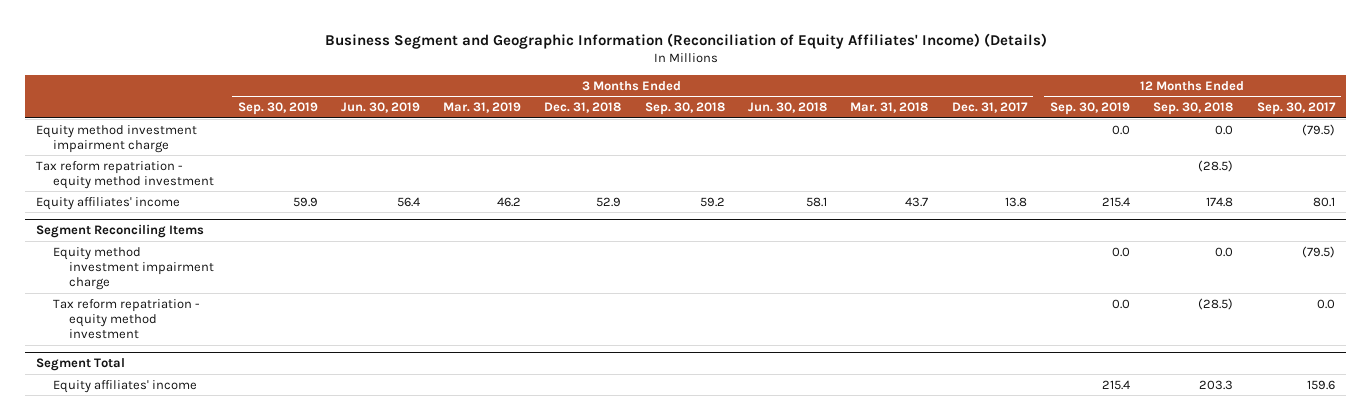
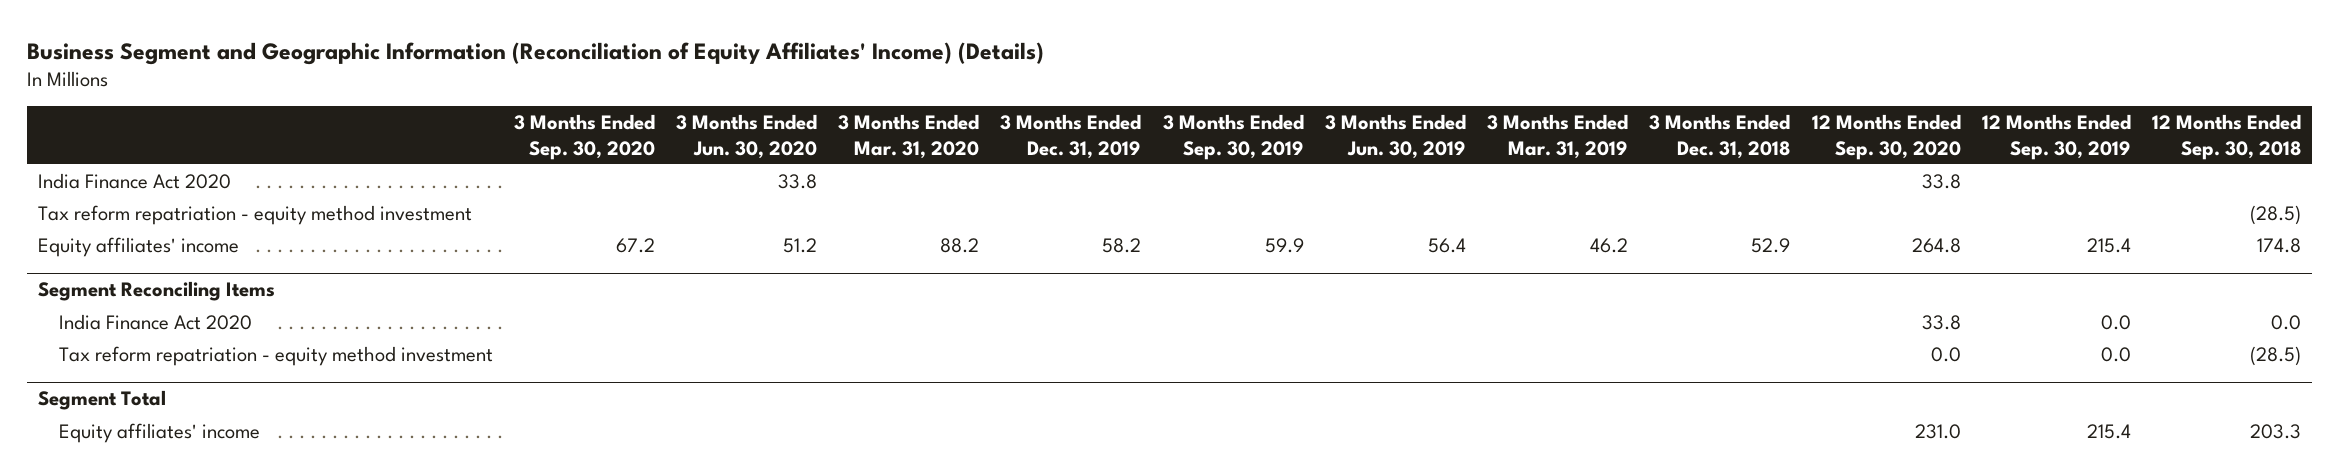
- | 3 Months Ended Sep. 30, 2019 | 3 Months Ended Jun. 30, 2019 | 3 Months Ended Mar. 31, 2019 | 3 Months Ended Dec. 31, 2018 | 3 Months Ended Sep. 30, 2018 | 3 Months Ended Jun. 30, 2018 | 3 Months Ended Mar. 31, 2018 | 3 Months Ended Dec. 31, 2017 | 12 Months Ended Sep. 30, 2019 | 12 Months Ended Sep. 30, 2018 | 12 Months Ended Sep. 30, 2017
+ | 3 Months Ended Sep. 30, 2020 | 3 Months Ended Jun. 30, 2020 | 3 Months Ended Mar. 31, 2020 | 3 Months Ended Dec. 31, 2019 | 3 Months Ended Sep. 30, 2019 | 3 Months Ended Jun. 30, 2019 | 3 Months Ended Mar. 31, 2019 | 3 Months Ended Dec. 31, 2018 | 12 Months Ended Sep. 30, 2020 | 12 Months Ended Sep. 30, 2019 | 12 Months Ended Sep. 30, 2018
- Equity method investment impairment charge | | | | | | | | | 0.0 | 0.0 | (79.5)
+ India Finance Act 2020 | | 33.8 | | | | | | | 33.8 | |
@ Segment Reconciling Items
- Equity method investment impairment charge | | | | | | | | | 0.0 | 0.0 | (79.5)
+ India Finance Act 2020 | | | | | | | | | 33.8 | 0.0 | 0.0

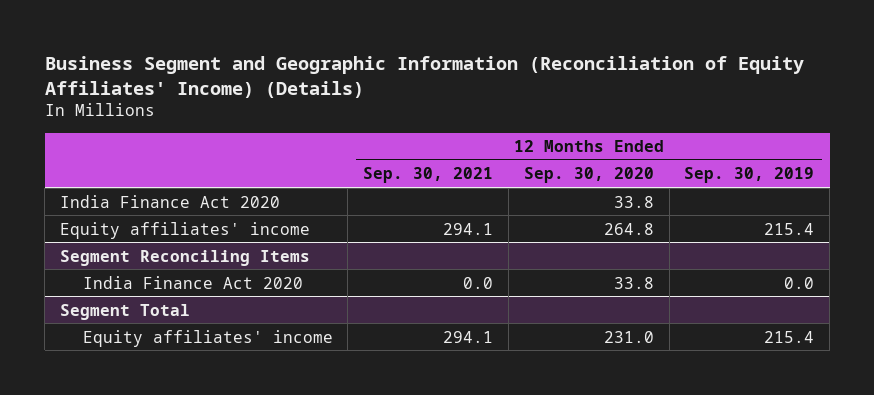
- | 3 Months Ended Sep. 30, 2020 | 3 Months Ended Jun. 30, 2020 | 3 Months Ended Mar. 31, 2020 | 3 Months Ended Dec. 31, 2019 | 3 Months Ended Sep. 30, 2019 | 3 Months Ended Jun. 30, 2019 | 3 Months Ended Mar. 31, 2019 | 3 Months Ended Dec. 31, 2018 | 12 Months Ended Sep. 30, 2020 | 12 Months Ended Sep. 30, 2019 | 12 Months Ended Sep. 30, 2018
+ | 12 Months Ended Sep. 30, 2021 | 12 Months Ended Sep. 30, 2020 | 12 Months Ended Sep. 30, 2019
- Tax reform repatriation - equity method investment | | | | | | | | | | | (28.5)
@ Segment Reconciling Items
- Tax reform repatriation - equity method investment | | | | | | | | | 0.0 | 0.0 | (28.5)

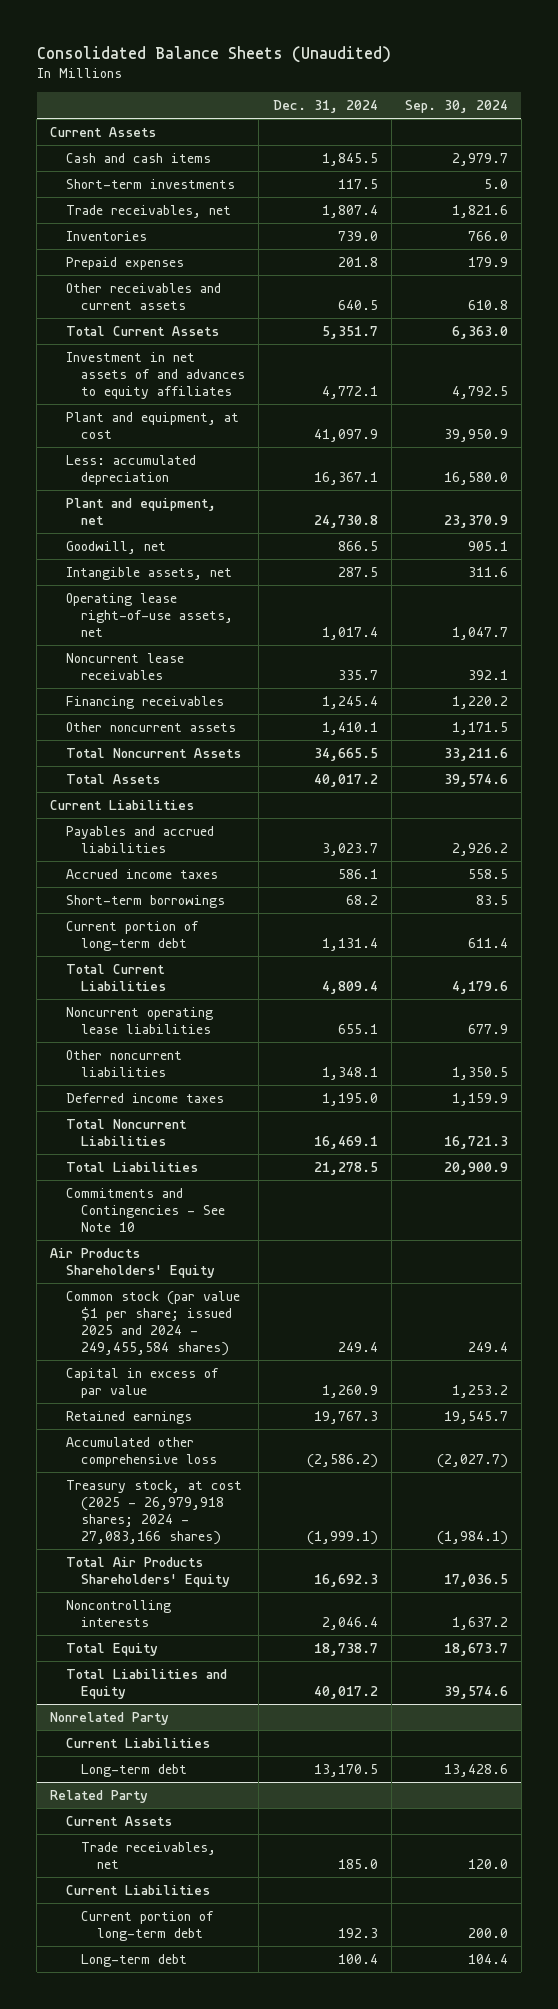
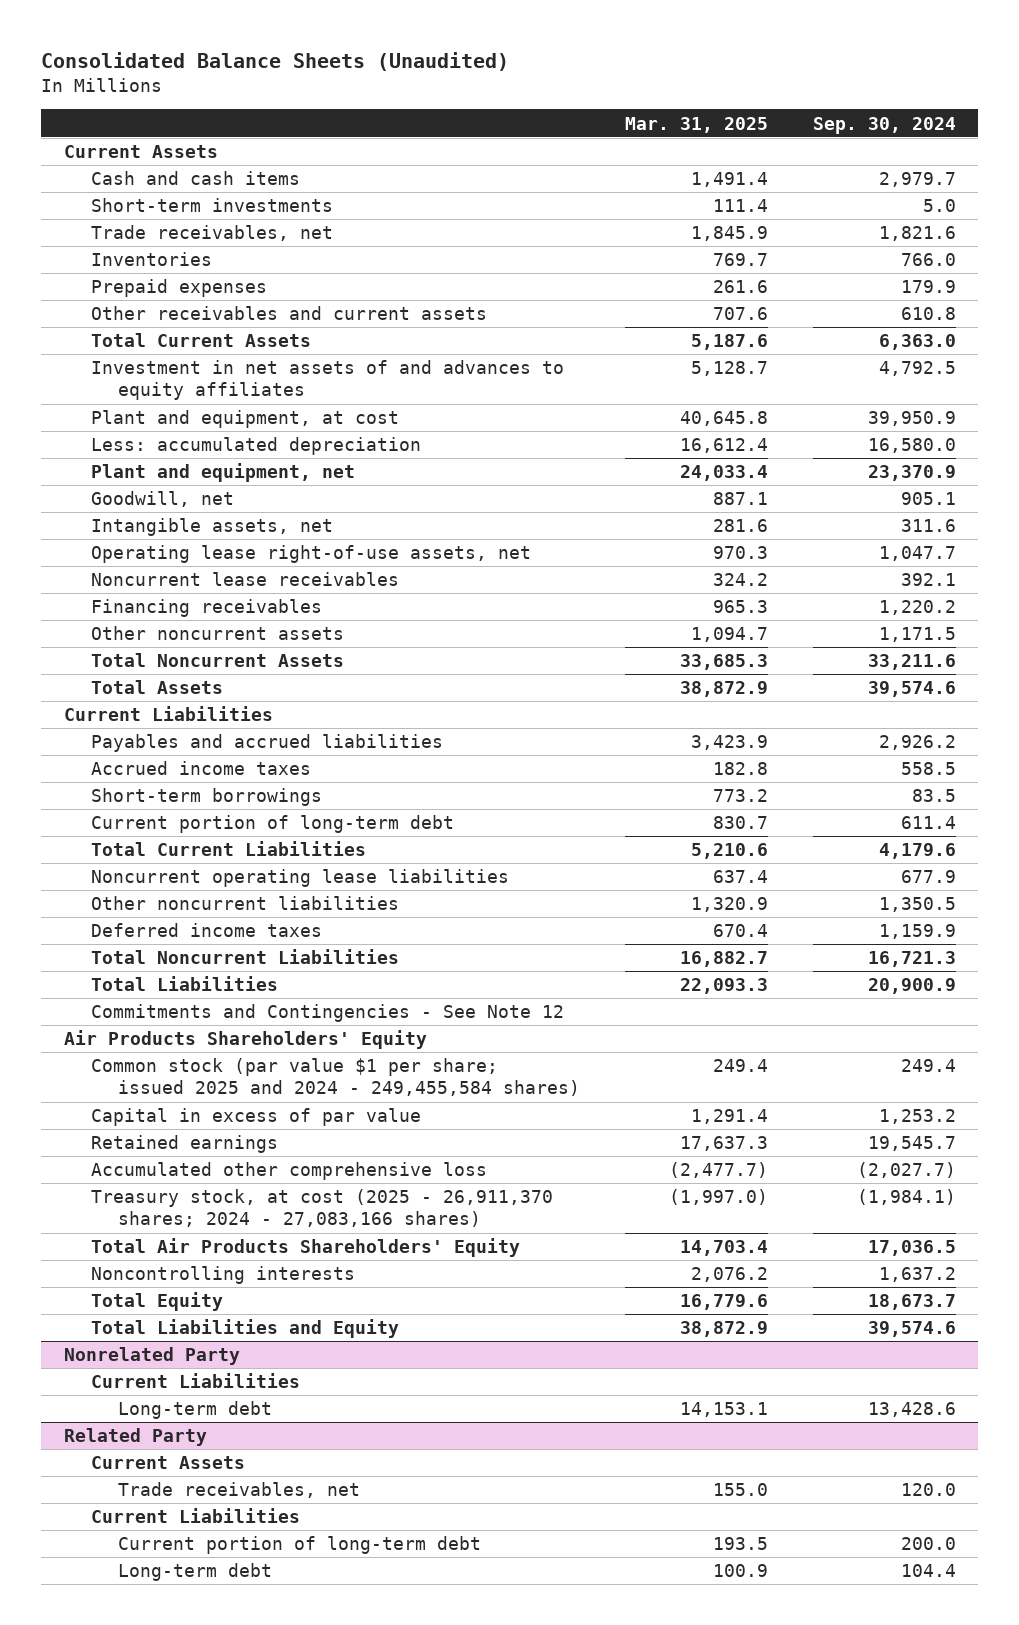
- | Dec. 31, 2024 | Sep. 30, 2024
+ | Mar. 31, 2025 | Sep. 30, 2024
- Commitments and Contingencies - See Note 10
+ Commitments and Contingencies - See Note 12
- Treasury stock, at cost (2025 - 26,979,918 shares; 2024 - 27,083,166 shares) | (1,999.1) | (1,984.1)
+ Treasury stock, at cost (2025 - 26,911,370 shares; 2024 - 27,083,166 shares) | (1,997.0) | (1,984.1)

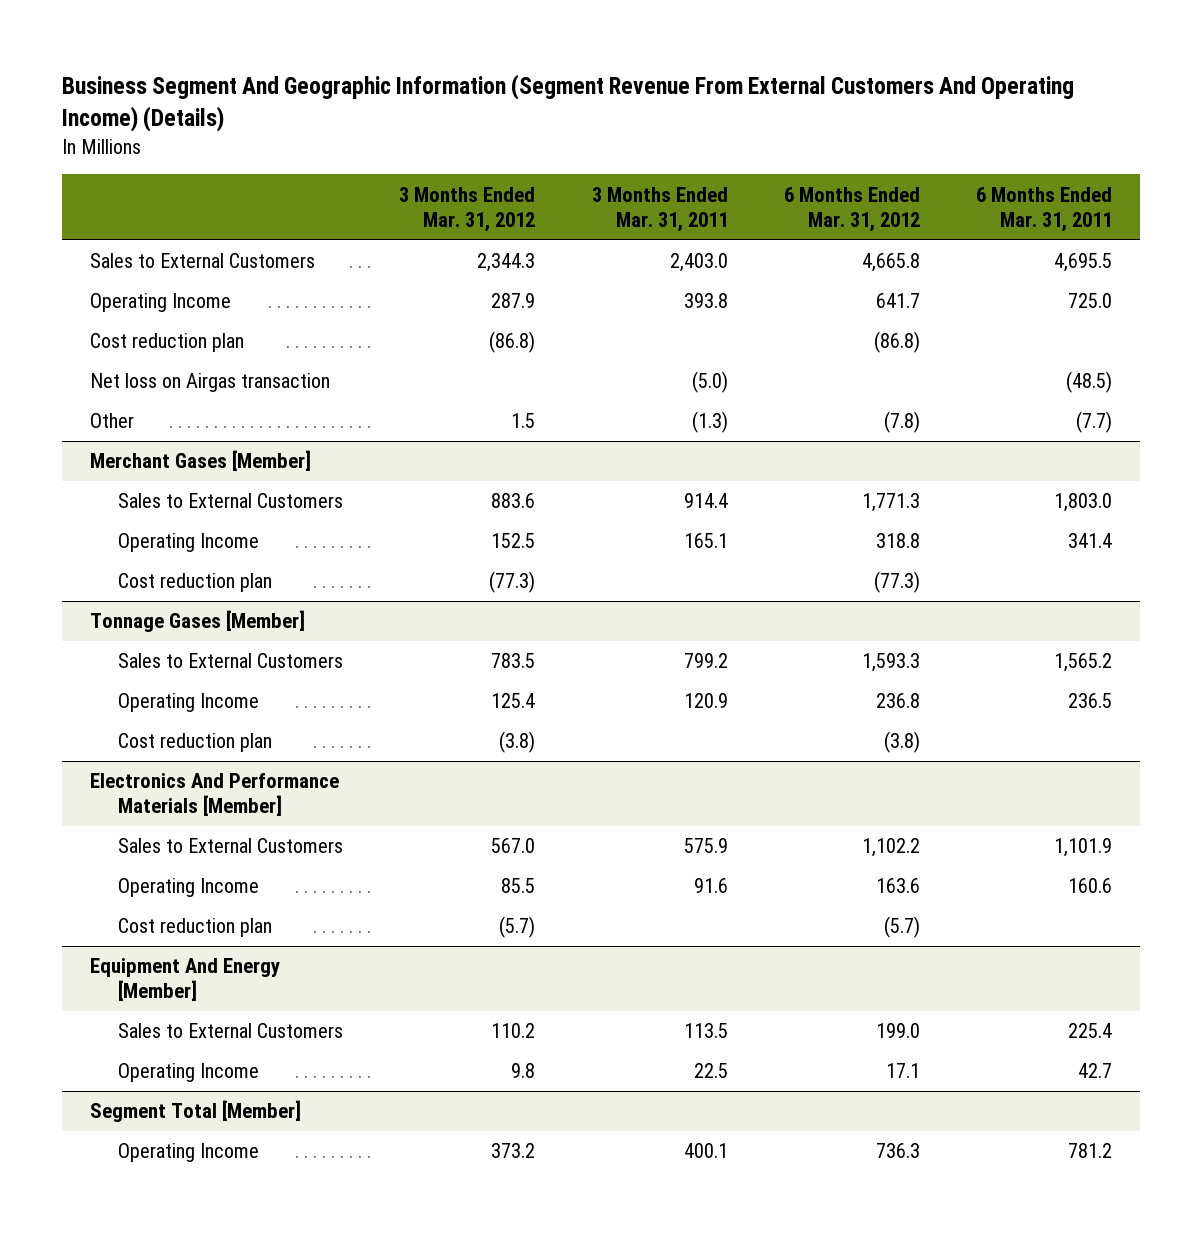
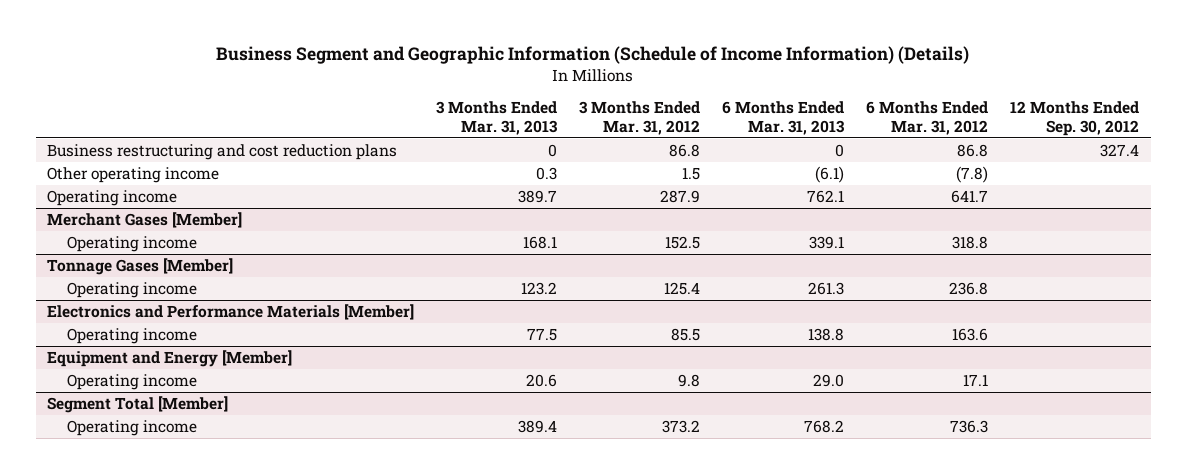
- Business Segment And Geographic Information (Segment Revenue From External Customers And Operating Income) (Details)
+ Business Segment and Geographic Information (Schedule of Income Information) (Details)
- | 3 Months Ended Mar. 31, 2012 | 3 Months Ended Mar. 31, 2011 | 6 Months Ended Mar. 31, 2012 | 6 Months Ended Mar. 31, 2011
+ | 3 Months Ended Mar. 31, 2013 | 3 Months Ended Mar. 31, 2012 | 6 Months Ended Mar. 31, 2013 | 6 Months Ended Mar. 31, 2012 | 12 Months Ended Sep. 30, 2012
- Sales to External Customers | 2,344.3 | 2,403.0 | 4,665.8 | 4,695.5
- Operating Income | 287.9 | 393.8 | 641.7 | 725.0
- Cost reduction plan | (86.8) | | (86.8) |
- Net loss on Airgas transaction | | (5.0) | | (48.5)
- Other | 1.5 | (1.3) | (7.8) | (7.7)
+ Business restructuring and cost reduction plans | 0 | 86.8 | 0 | 86.8 | 327.4
+ Other operating income | 0.3 | 1.5 | (6.1) | (7.8) |
+ Operating income | 389.7 | 287.9 | 762.1 | 641.7 |
@ Merchant Gases [Member]
- Sales to External Customers | 883.6 | 914.4 | 1,771.3 | 1,803.0
- Operating Income | 152.5 | 165.1 | 318.8 | 341.4
- Cost reduction plan | (77.3) | | (77.3) |
+ Operating income | 168.1 | 152.5 | 339.1 | 318.8 |
@ Tonnage Gases [Member]
- Sales to External Customers | 783.5 | 799.2 | 1,593.3 | 1,565.2
- Operating Income | 125.4 | 120.9 | 236.8 | 236.5
- Cost reduction plan | (3.8) | | (3.8) |
- Electronics And Performance Materials [Member]
- Sales to External Customers | 567.0 | 575.9 | 1,102.2 | 1,101.9
- Operating Income | 85.5 | 91.6 | 163.6 | 160.6
- Cost reduction plan | (5.7) | | (5.7) |
- Equipment And Energy [Member]
- Sales to External Customers | 110.2 | 113.5 | 199.0 | 225.4
- Operating Income | 9.8 | 22.5 | 17.1 | 42.7
@ Tonnage Gases [Member]
+ Operating income | 123.2 | 125.4 | 261.3 | 236.8 |
+ Electronics and Performance Materials [Member]
+ Operating income | 77.5 | 85.5 | 138.8 | 163.6 |
+ Equipment and Energy [Member]
+ Operating income | 20.6 | 9.8 | 29.0 | 17.1 |
@ Segment Total [Member]
- Operating Income | 373.2 | 400.1 | 736.3 | 781.2
+ Operating income | 389.4 | 373.2 | 768.2 | 736.3 |

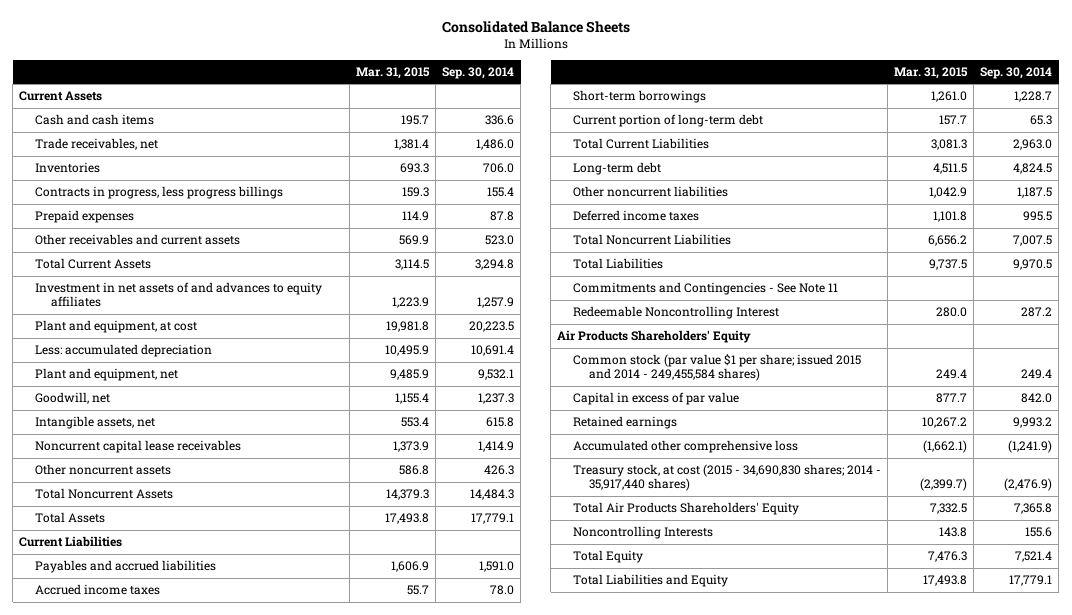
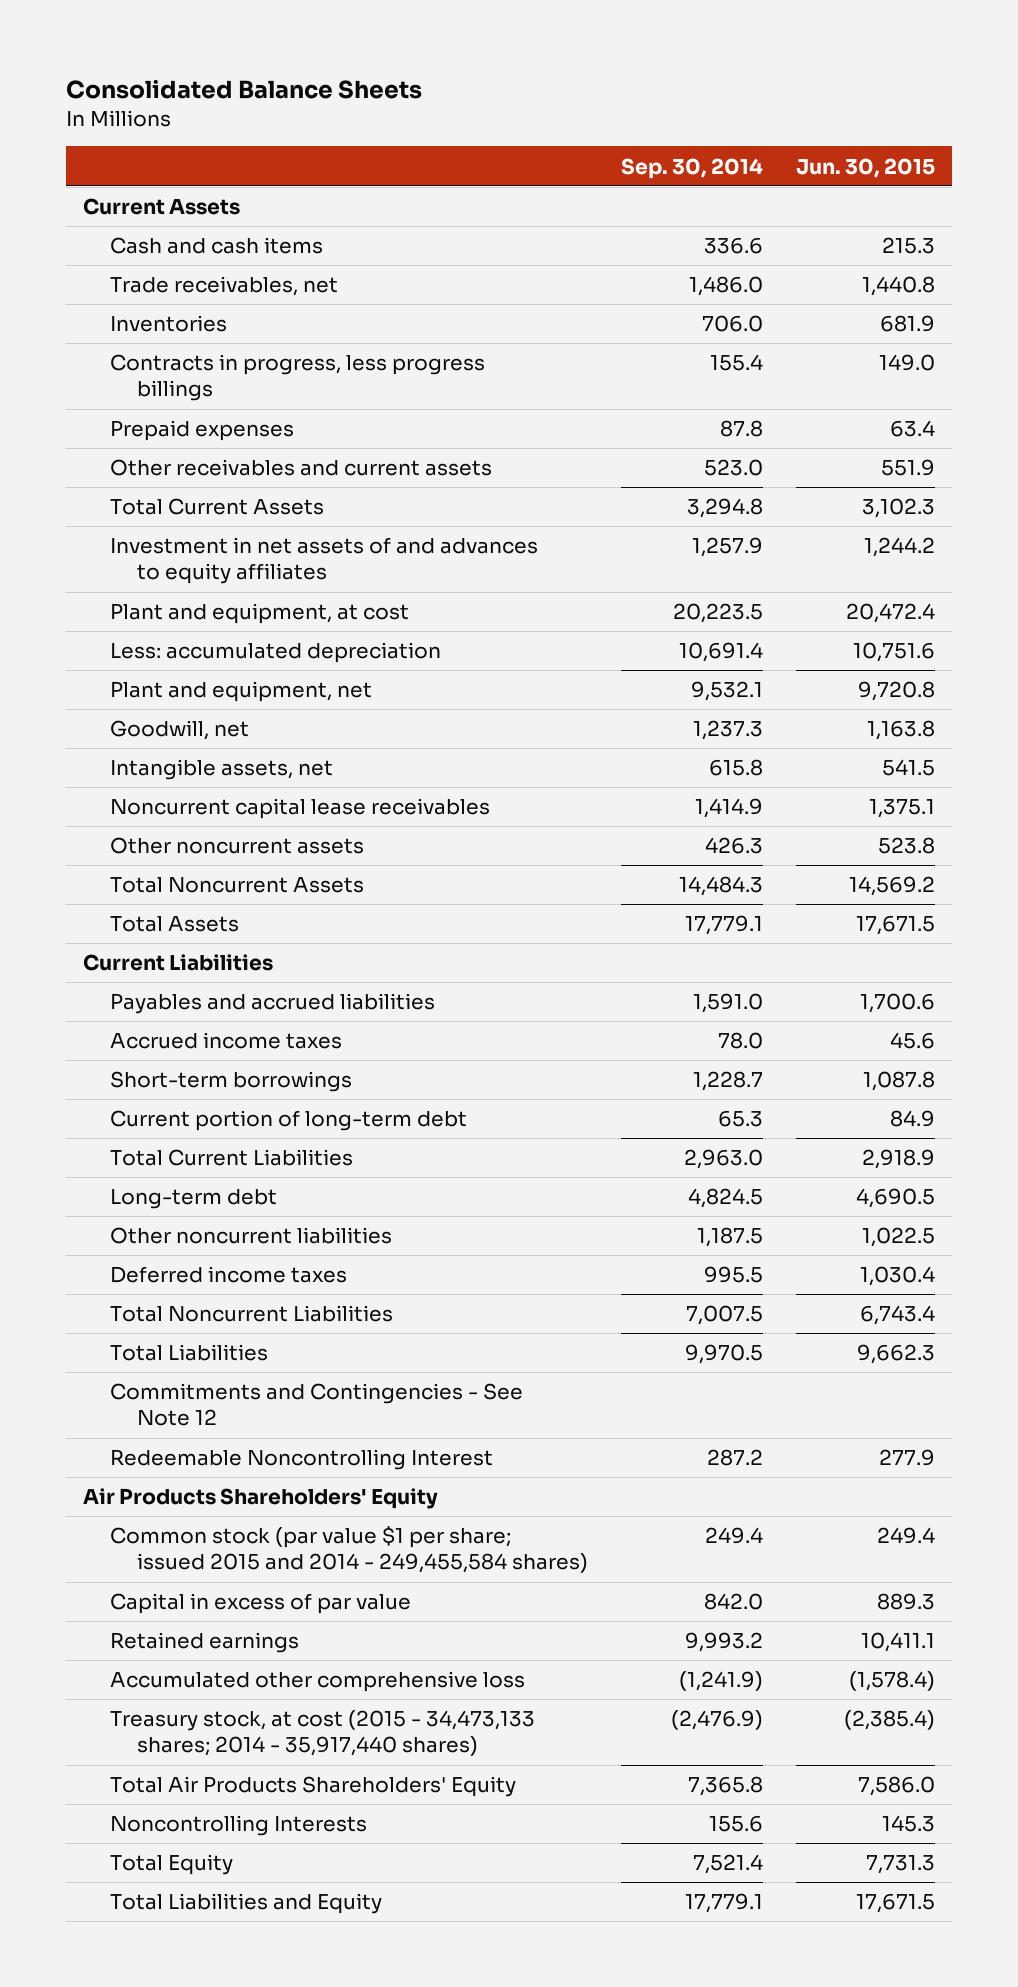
- | Mar. 31, 2015 | Sep. 30, 2014
+ | Sep. 30, 2014 | Jun. 30, 2015
- Commitments and Contingencies - See Note 11
+ Commitments and Contingencies - See Note 12
- Treasury stock, at cost (2015 - 34,690,830 shares; 2014 - 35,917,440 shares) | (2,399.7) | (2,476.9)
+ Treasury stock, at cost (2015 - 34,473,133 shares; 2014 - 35,917,440 shares) | (2,476.9) | (2,385.4)

